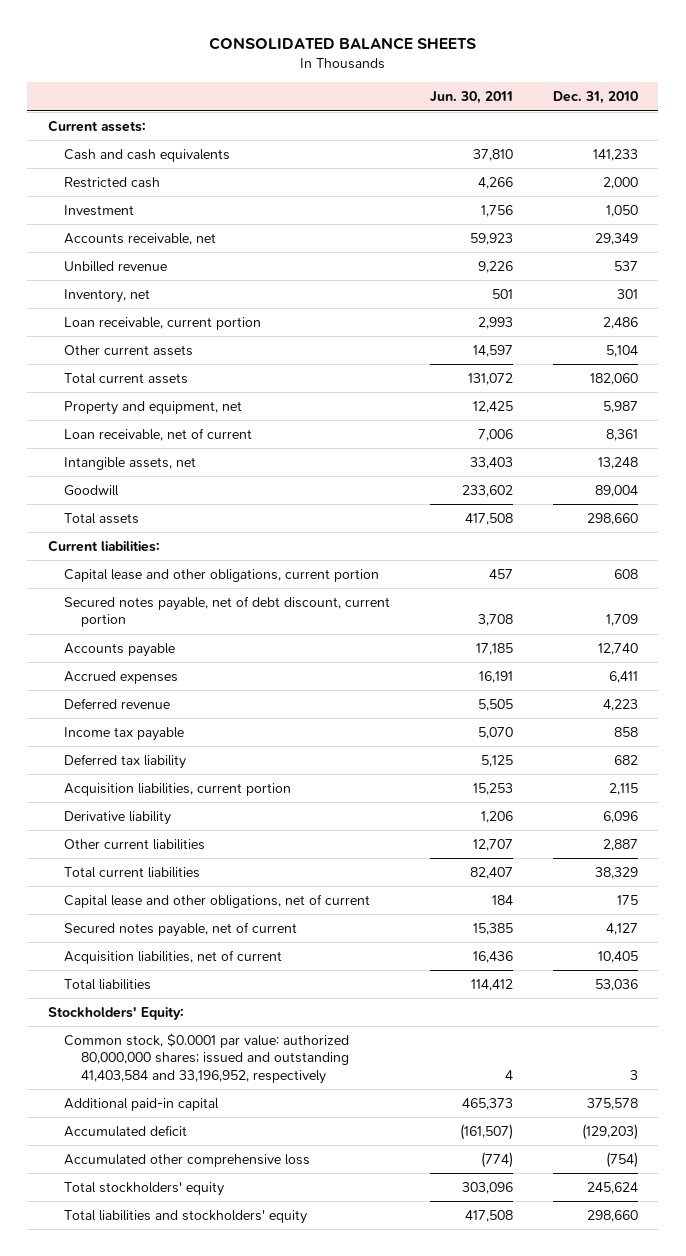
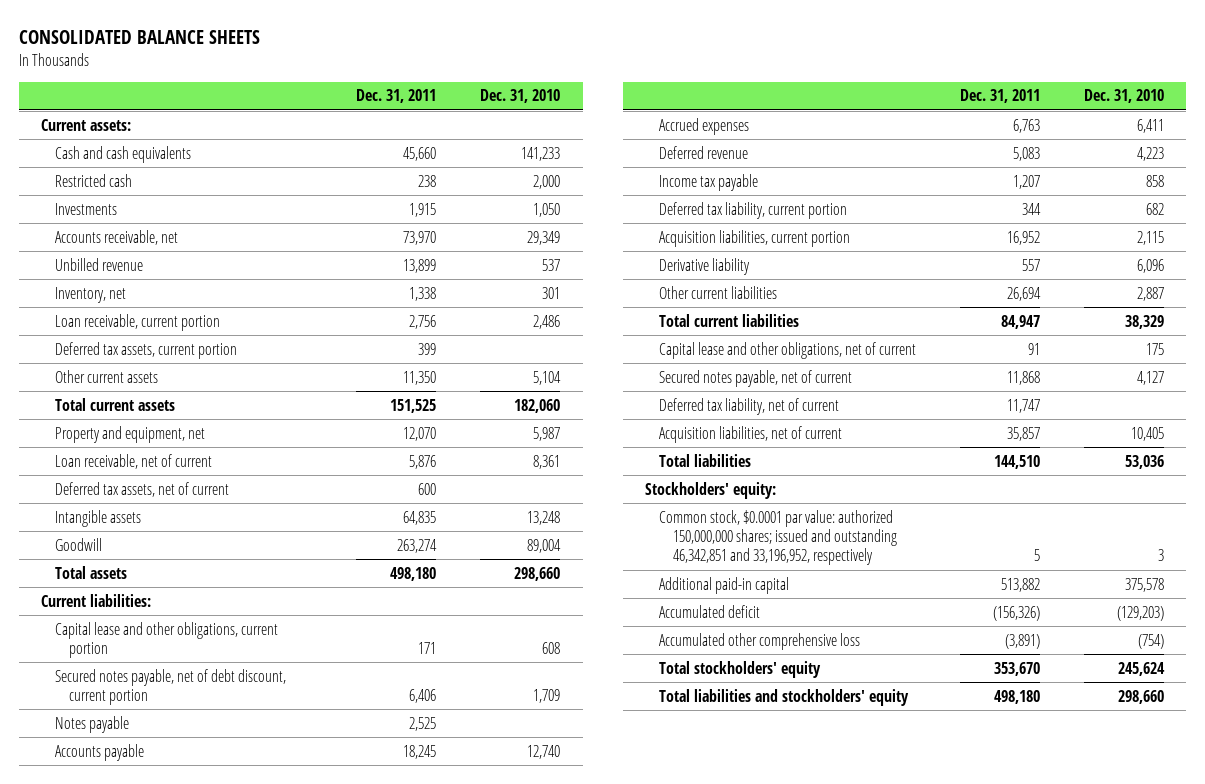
- | Jun. 30, 2011 | Dec. 31, 2010
+ | Dec. 31, 2011 | Dec. 31, 2010
- Investment | 1,756 | 1,050
+ Investments | 1,915 | 1,050
+ Deferred tax assets, current portion | 399 |
- Intangible assets, net | 33,403 | 13,248
+ Deferred tax assets, net of current | 600 |
+ Intangible assets | 64,835 | 13,248
+ Notes payable | 2,525 |
- Deferred tax liability | 5,125 | 682
+ Deferred tax liability, current portion | 344 | 682
+ Deferred tax liability, net of current | 11,747 |
- Stockholders' Equity:
- Common stock, $0.0001 par value: authorized 80,000,000 shares; issued and outstanding 41,403,584 and 33,196,952, respectively | 4 | 3
+ Stockholders' equity:
+ Common stock, $0.0001 par value: authorized 150,000,000 shares; issued and outstanding 46,342,851 and 33,196,952, respectively | 5 | 3

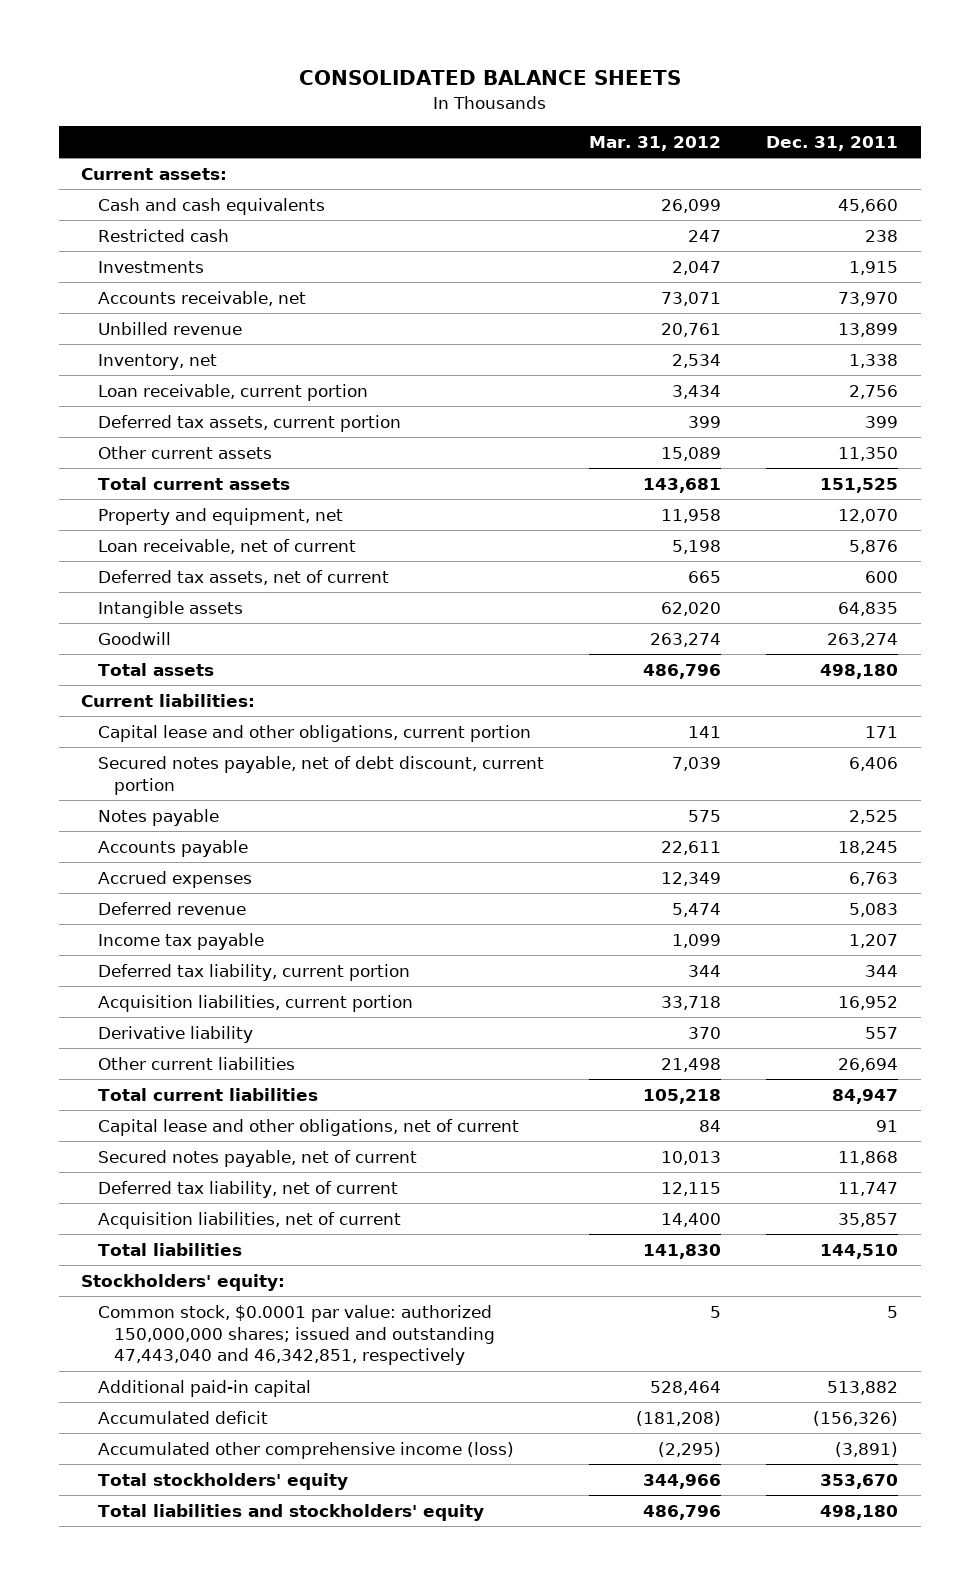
- | Dec. 31, 2011 | Dec. 31, 2010
+ | Mar. 31, 2012 | Dec. 31, 2011
- Common stock, $0.0001 par value: authorized 150,000,000 shares; issued and outstanding 46,342,851 and 33,196,952, respectively | 5 | 3
+ Common stock, $0.0001 par value: authorized 150,000,000 shares; issued and outstanding 47,443,040 and 46,342,851, respectively | 5 | 5
- Accumulated other comprehensive loss | (3,891) | (754)
+ Accumulated other comprehensive income (loss) | (2,295) | (3,891)

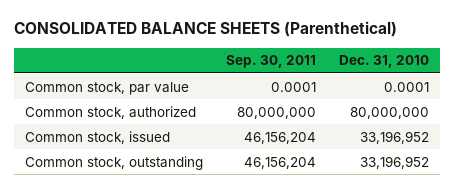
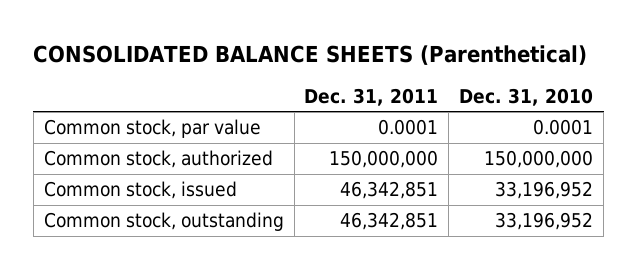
- | Sep. 30, 2011 | Dec. 31, 2010
+ | Dec. 31, 2011 | Dec. 31, 2010
- Common stock, authorized | 80,000,000 | 80,000,000
+ Common stock, authorized | 150,000,000 | 150,000,000

